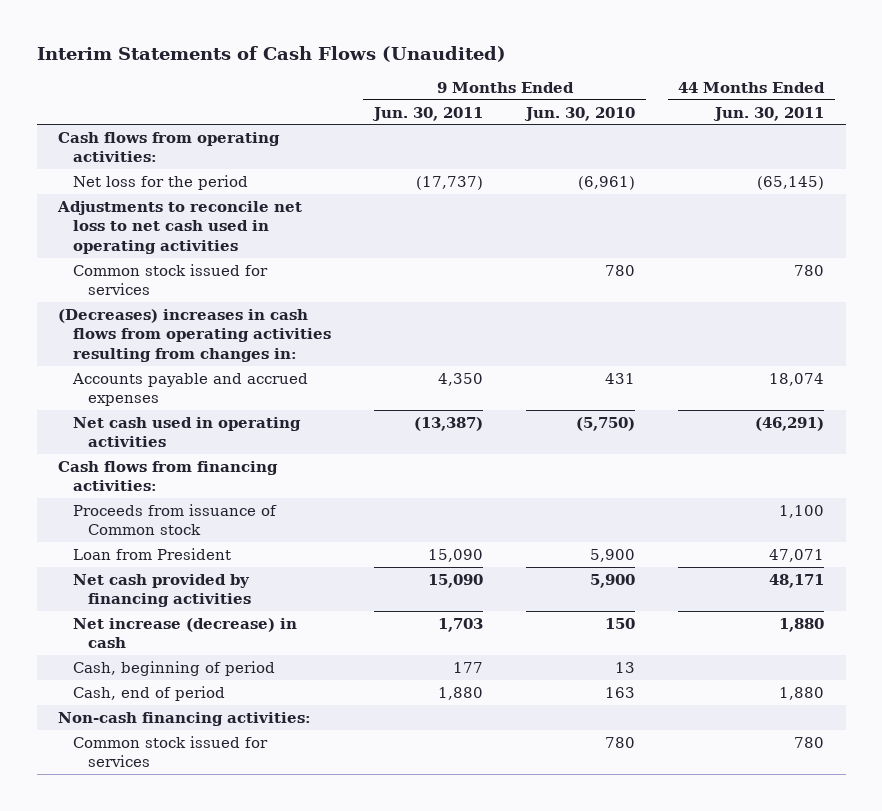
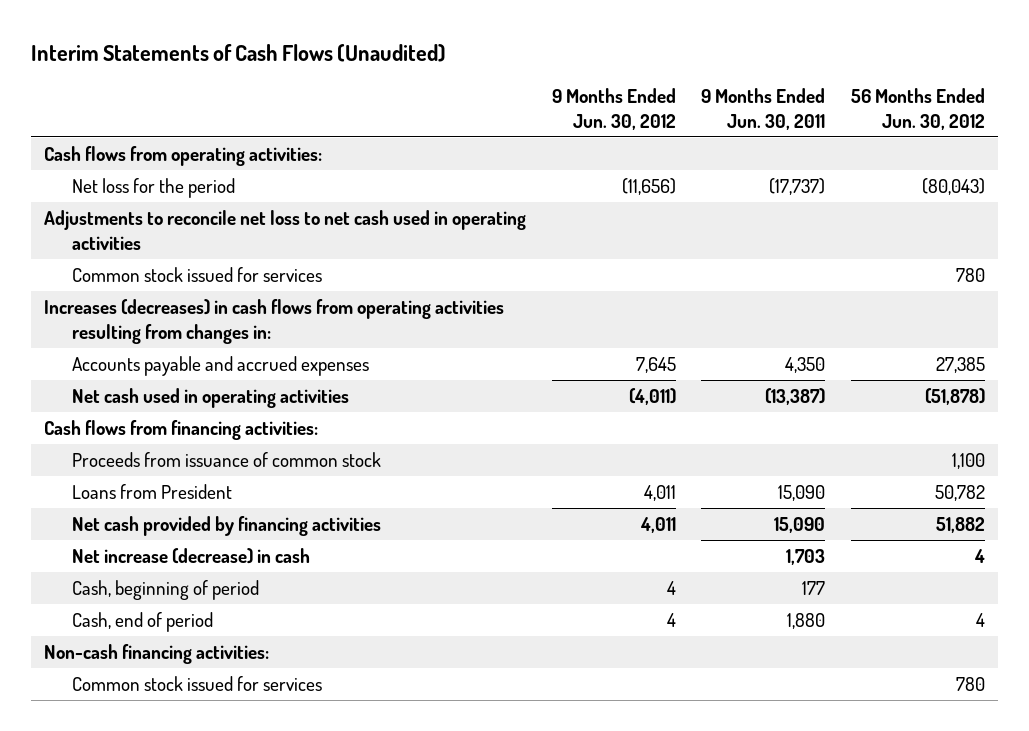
- | 9 Months Ended Jun. 30, 2011 | 9 Months Ended Jun. 30, 2010 | 44 Months Ended Jun. 30, 2011
+ | 9 Months Ended Jun. 30, 2012 | 9 Months Ended Jun. 30, 2011 | 56 Months Ended Jun. 30, 2012
- (Decreases) increases in cash flows from operating activities resulting from changes in:
+ Increases (decreases) in cash flows from operating activities resulting from changes in:
- Proceeds from issuance of Common stock | | | 1,100
- Loan from President | 15,090 | 5,900 | 47,071
+ Proceeds from issuance of common stock | | | 1,100
+ Loans from President | 4,011 | 15,090 | 50,782

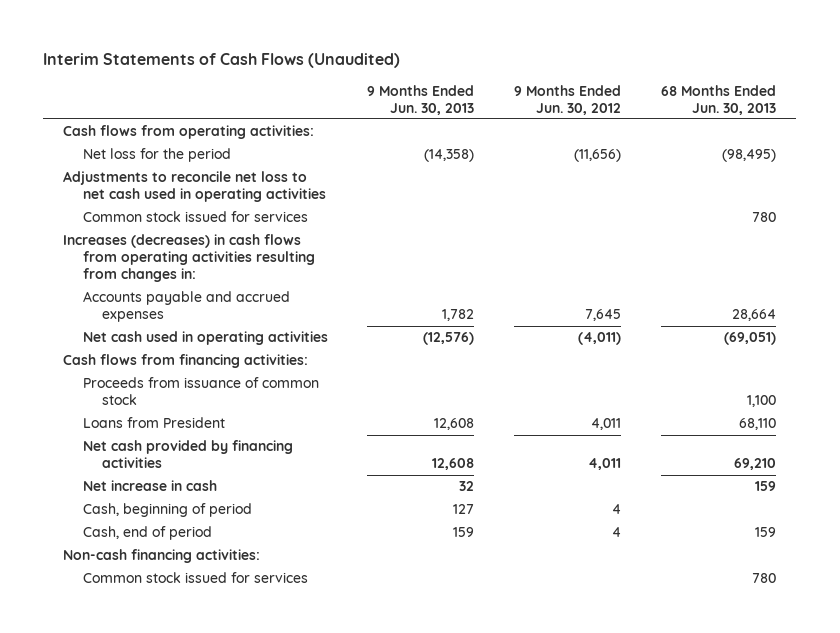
- | 9 Months Ended Jun. 30, 2012 | 9 Months Ended Jun. 30, 2011 | 56 Months Ended Jun. 30, 2012
+ | 9 Months Ended Jun. 30, 2013 | 9 Months Ended Jun. 30, 2012 | 68 Months Ended Jun. 30, 2013
- Net increase (decrease) in cash | | 1,703 | 4
+ Net increase in cash | 32 | | 159

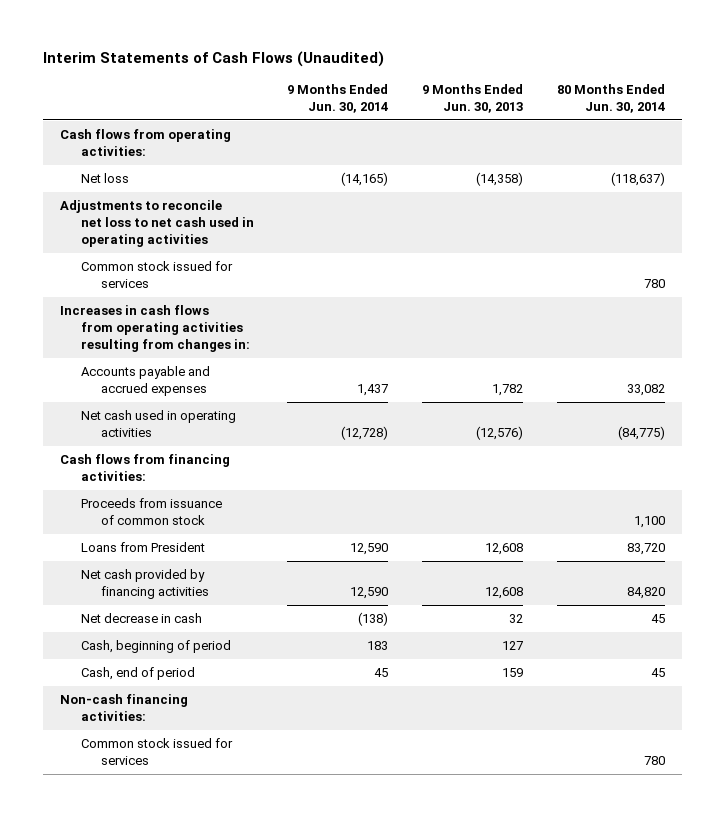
- | 9 Months Ended Jun. 30, 2013 | 9 Months Ended Jun. 30, 2012 | 68 Months Ended Jun. 30, 2013
+ | 9 Months Ended Jun. 30, 2014 | 9 Months Ended Jun. 30, 2013 | 80 Months Ended Jun. 30, 2014
- Net loss for the period | (14,358) | (11,656) | (98,495)
+ Net loss | (14,165) | (14,358) | (118,637)
- Increases (decreases) in cash flows from operating activities resulting from changes in:
+ Increases in cash flows from operating activities resulting from changes in:
- Net increase in cash | 32 | | 159
+ Net decrease in cash | (138) | 32 | 45

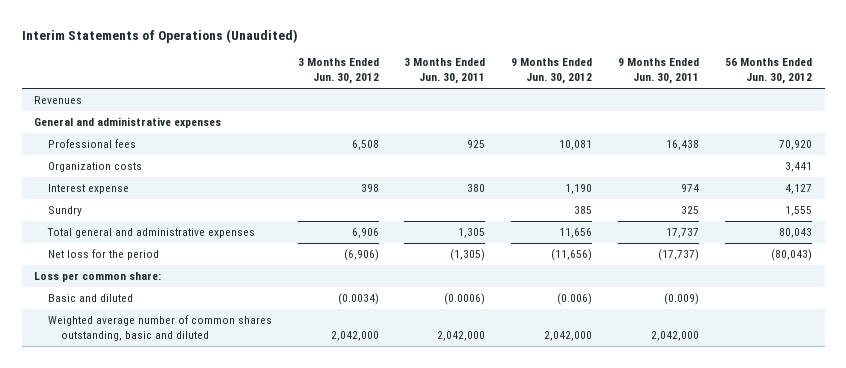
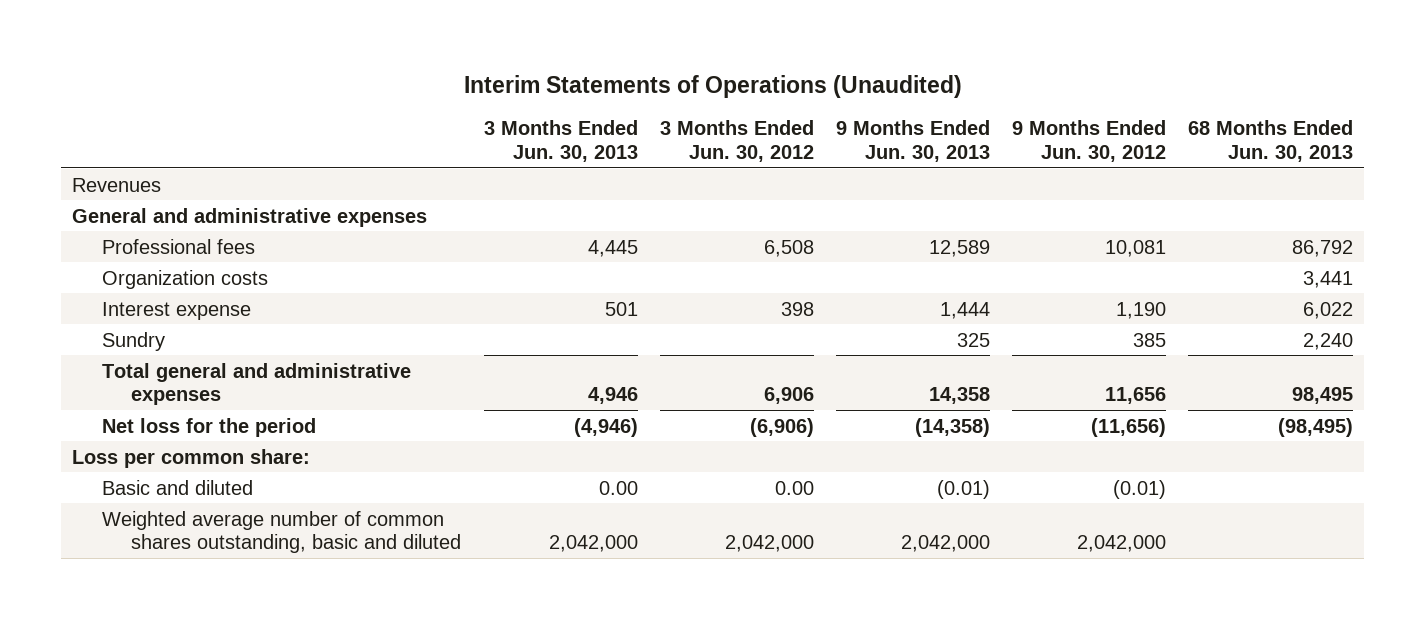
- | 3 Months Ended Jun. 30, 2012 | 3 Months Ended Jun. 30, 2011 | 9 Months Ended Jun. 30, 2012 | 9 Months Ended Jun. 30, 2011 | 56 Months Ended Jun. 30, 2012
+ | 3 Months Ended Jun. 30, 2013 | 3 Months Ended Jun. 30, 2012 | 9 Months Ended Jun. 30, 2013 | 9 Months Ended Jun. 30, 2012 | 68 Months Ended Jun. 30, 2013
- Basic and diluted | (0.0034) | (0.0006) | (0.006) | (0.009) |
+ Basic and diluted | 0.00 | 0.00 | (0.01) | (0.01) |

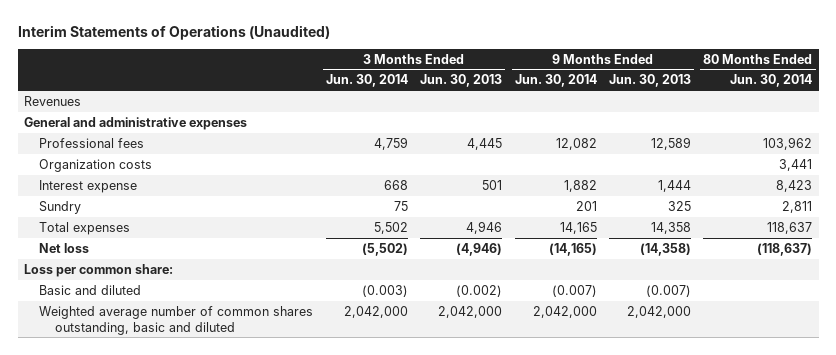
- | 3 Months Ended Jun. 30, 2013 | 3 Months Ended Jun. 30, 2012 | 9 Months Ended Jun. 30, 2013 | 9 Months Ended Jun. 30, 2012 | 68 Months Ended Jun. 30, 2013
+ | 3 Months Ended Jun. 30, 2014 | 3 Months Ended Jun. 30, 2013 | 9 Months Ended Jun. 30, 2014 | 9 Months Ended Jun. 30, 2013 | 80 Months Ended Jun. 30, 2014
- Total general and administrative expenses | 4,946 | 6,906 | 14,358 | 11,656 | 98,495
- Net loss for the period | (4,946) | (6,906) | (14,358) | (11,656) | (98,495)
+ Total expenses | 5,502 | 4,946 | 14,165 | 14,358 | 118,637
+ Net loss | (5,502) | (4,946) | (14,165) | (14,358) | (118,637)
- Basic and diluted | 0.00 | 0.00 | (0.01) | (0.01) |
+ Basic and diluted | (0.003) | (0.002) | (0.007) | (0.007) |

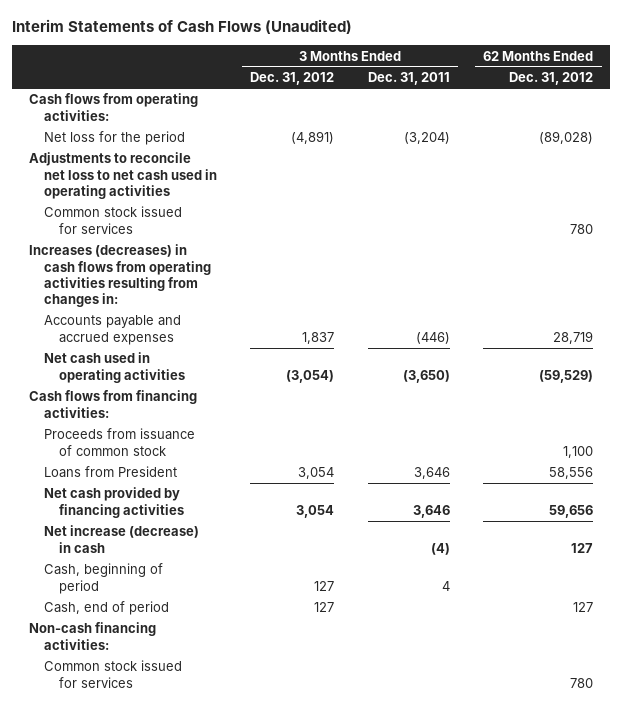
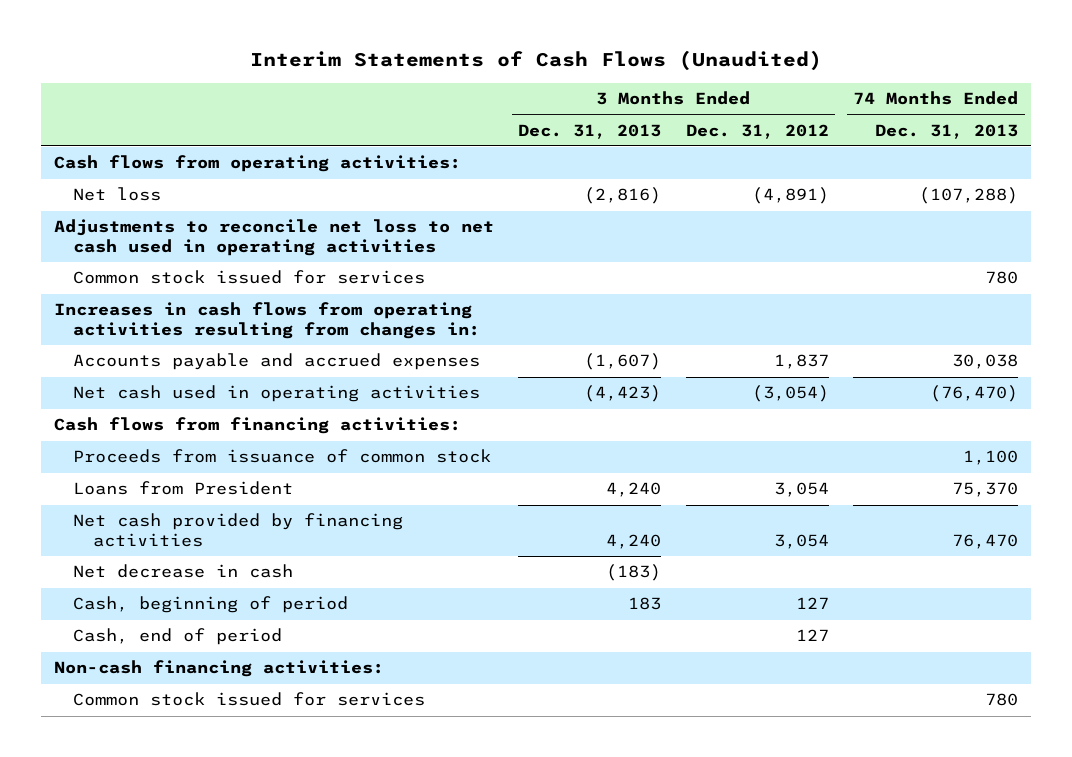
- | 3 Months Ended Dec. 31, 2012 | 3 Months Ended Dec. 31, 2011 | 62 Months Ended Dec. 31, 2012
+ | 3 Months Ended Dec. 31, 2013 | 3 Months Ended Dec. 31, 2012 | 74 Months Ended Dec. 31, 2013
- Net loss for the period | (4,891) | (3,204) | (89,028)
+ Net loss | (2,816) | (4,891) | (107,288)
- Increases (decreases) in cash flows from operating activities resulting from changes in:
+ Increases in cash flows from operating activities resulting from changes in:
- Net increase (decrease) in cash | | (4) | 127
+ Net decrease in cash | (183) | |

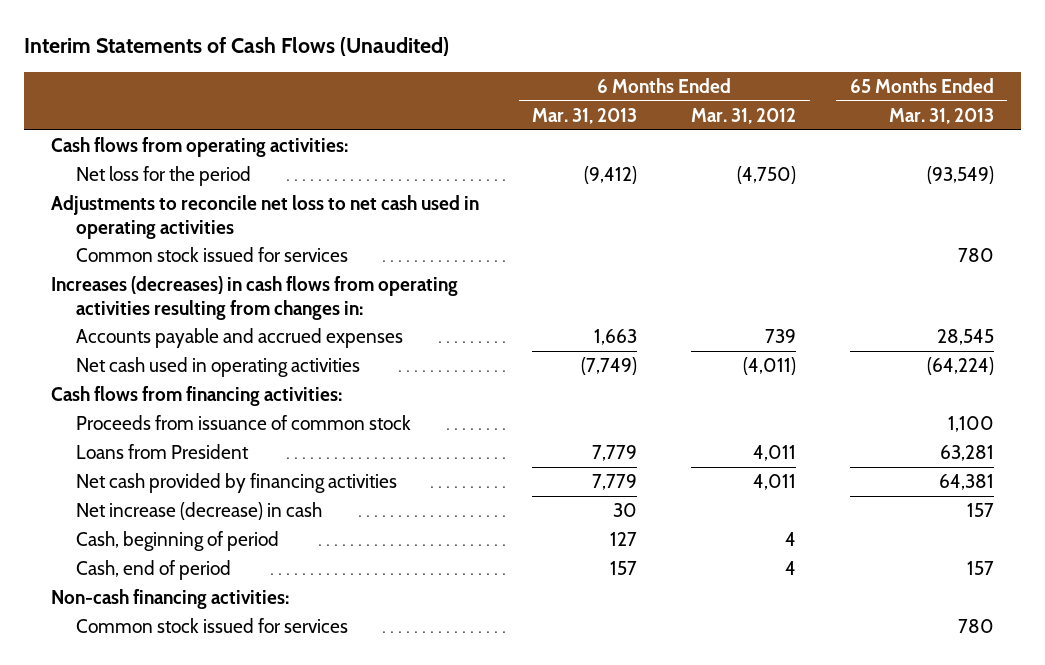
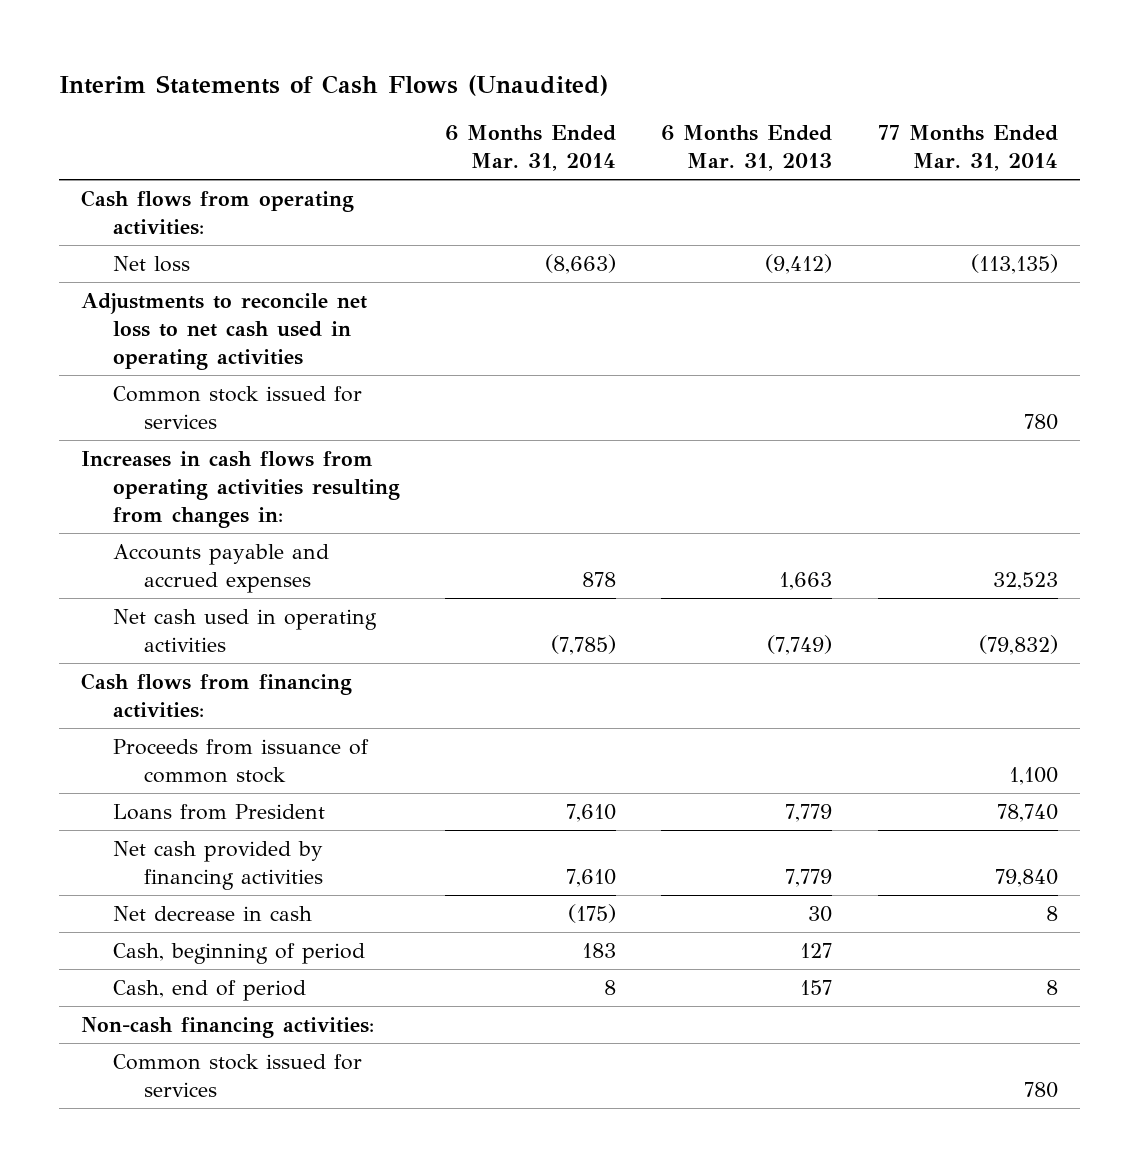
- | 6 Months Ended Mar. 31, 2013 | 6 Months Ended Mar. 31, 2012 | 65 Months Ended Mar. 31, 2013
+ | 6 Months Ended Mar. 31, 2014 | 6 Months Ended Mar. 31, 2013 | 77 Months Ended Mar. 31, 2014
- Net loss for the period | (9,412) | (4,750) | (93,549)
+ Net loss | (8,663) | (9,412) | (113,135)
- Increases (decreases) in cash flows from operating activities resulting from changes in:
+ Increases in cash flows from operating activities resulting from changes in:
- Net increase (decrease) in cash | 30 | | 157
+ Net decrease in cash | (175) | 30 | 8

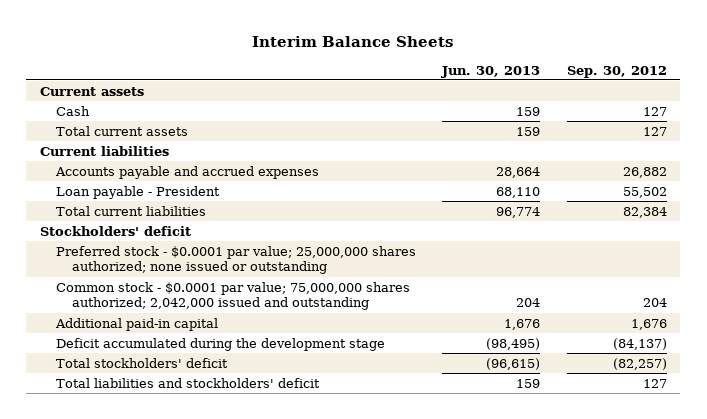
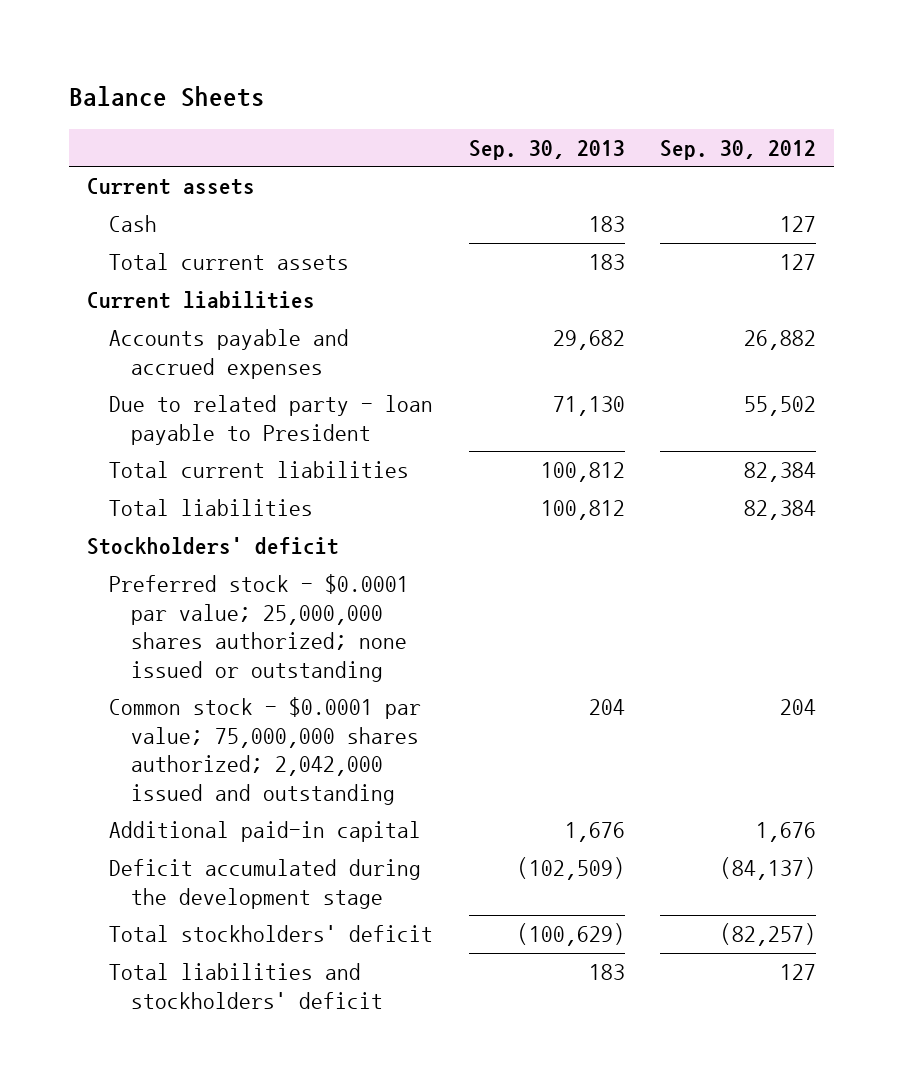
- Interim Balance Sheets
+ Balance Sheets
- | Jun. 30, 2013 | Sep. 30, 2012
+ | Sep. 30, 2013 | Sep. 30, 2012
- Loan payable - President | 68,110 | 55,502
+ Due to related party - loan payable to President | 71,130 | 55,502
+ Total liabilities | 100,812 | 82,384

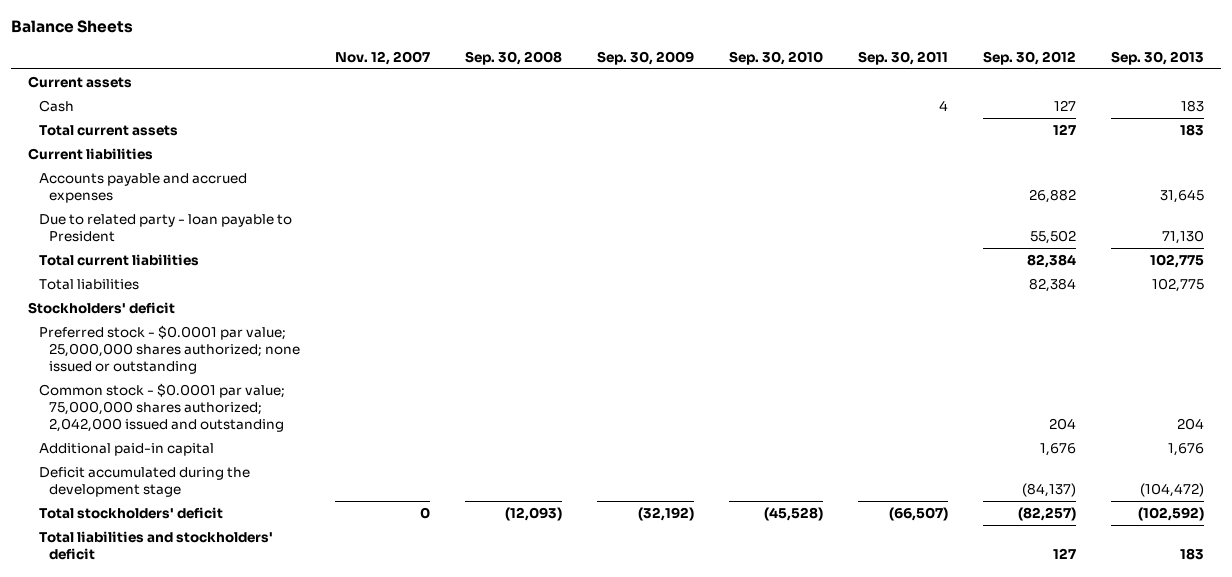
- | Sep. 30, 2013 | Sep. 30, 2012
+ | Nov. 12, 2007 | Sep. 30, 2008 | Sep. 30, 2009 | Sep. 30, 2010 | Sep. 30, 2011 | Sep. 30, 2012 | Sep. 30, 2013
- Accounts payable and accrued expenses | 29,682 | 26,882
+ Accounts payable and accrued expenses | | | | | | 26,882 | 31,645
- Total current liabilities | 100,812 | 82,384
- Total liabilities | 100,812 | 82,384
+ Total current liabilities | | | | | | 82,384 | 102,775
+ Total liabilities | | | | | | 82,384 | 102,775
- Deficit accumulated during the development stage | (102,509) | (84,137)
- Total stockholders' deficit | (100,629) | (82,257)
+ Deficit accumulated during the development stage | | | | | | (84,137) | (104,472)
+ Total stockholders' deficit | 0 | (12,093) | (32,192) | (45,528) | (66,507) | (82,257) | (102,592)

